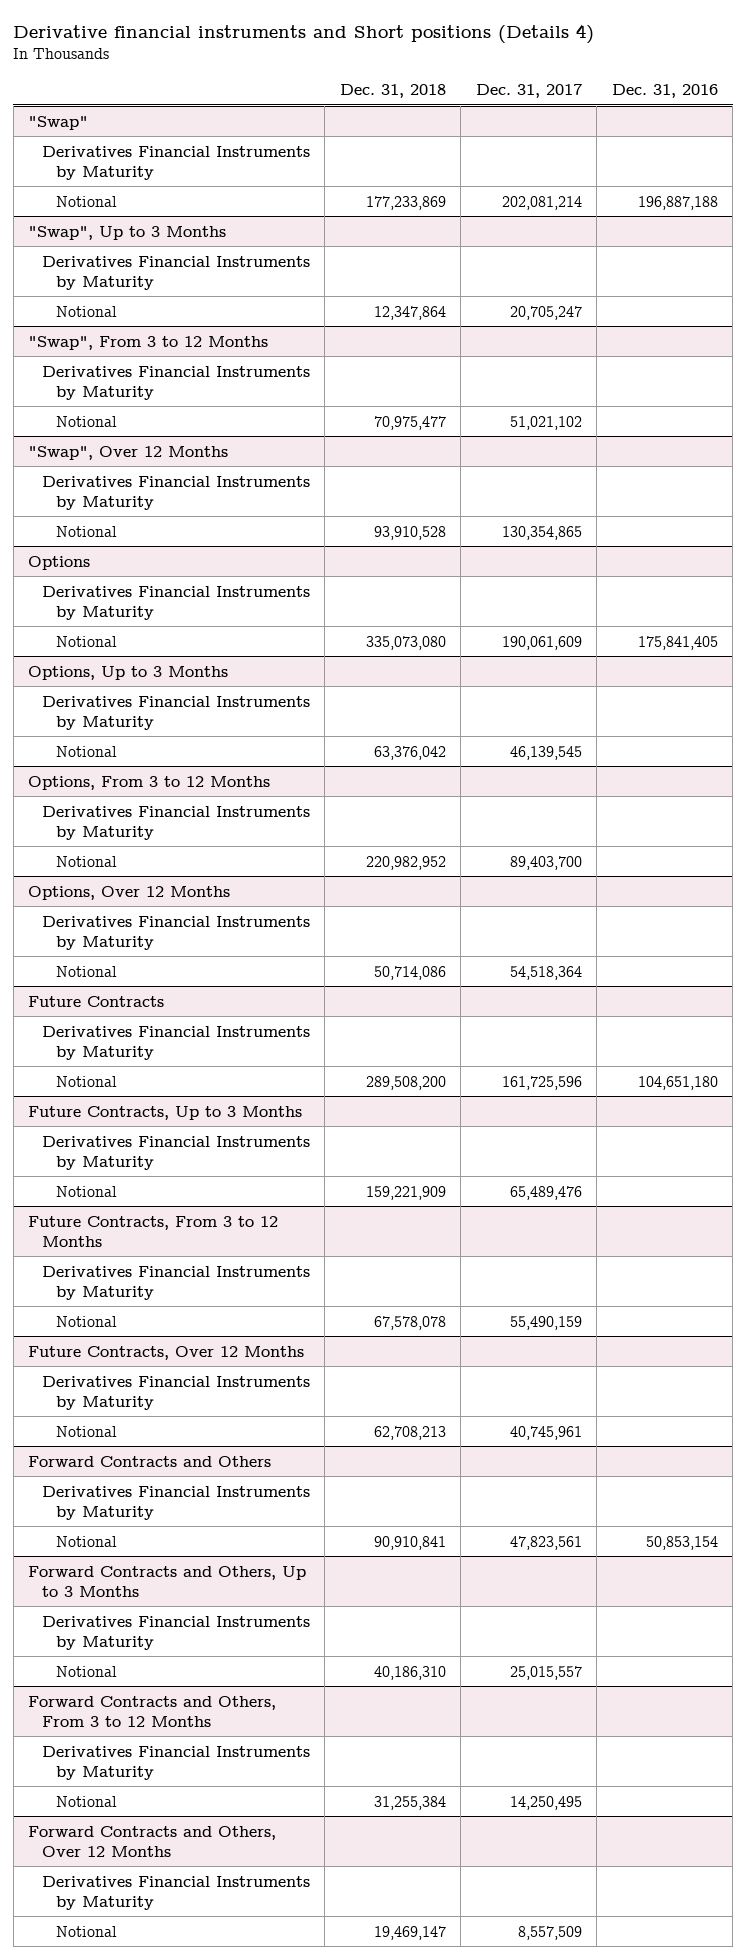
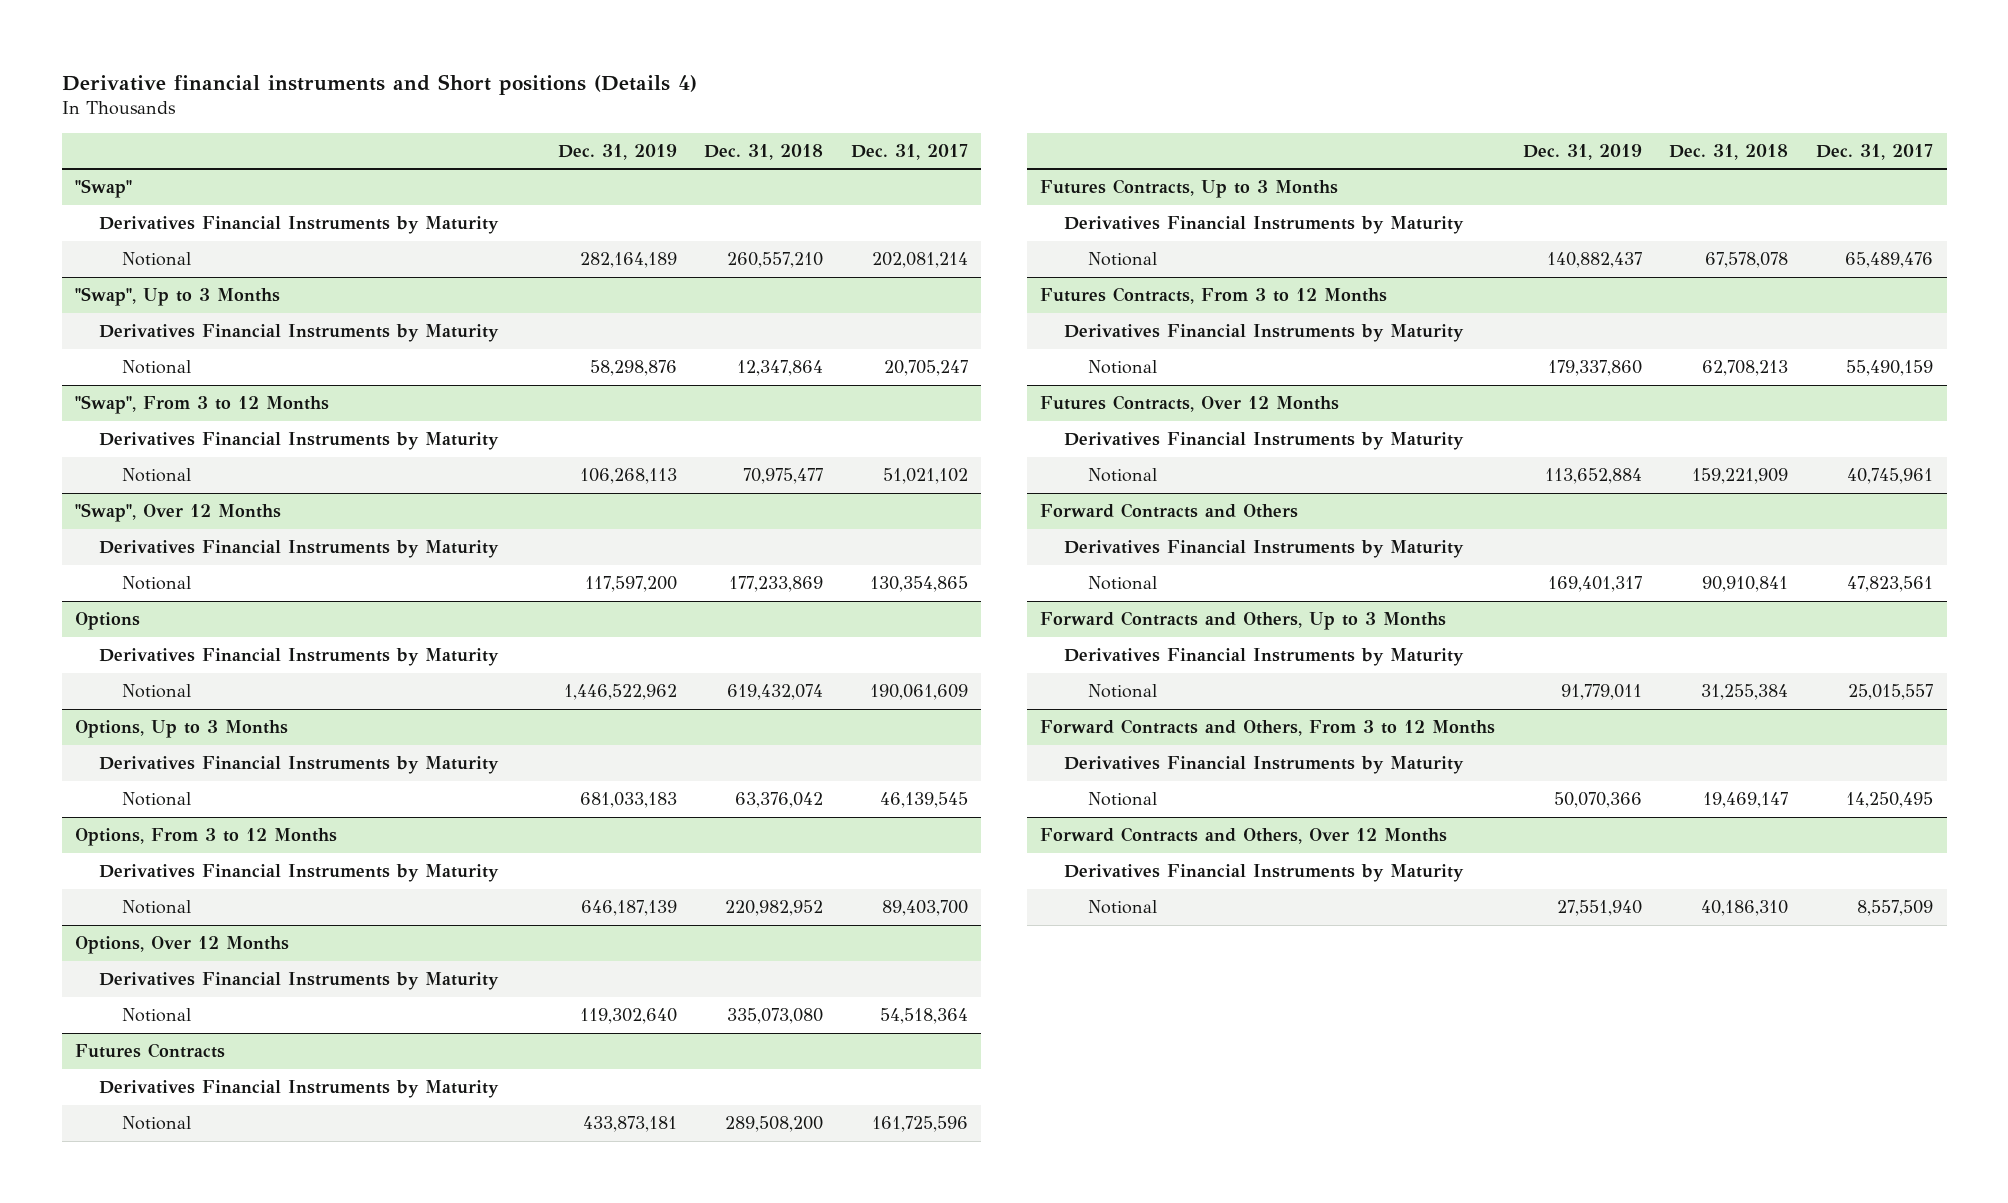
- | Dec. 31, 2018 | Dec. 31, 2017 | Dec. 31, 2016
+ | Dec. 31, 2019 | Dec. 31, 2018 | Dec. 31, 2017
@ "Swap"
- Notional | 177,233,869 | 202,081,214 | 196,887,188
+ Notional | 282,164,189 | 260,557,210 | 202,081,214
@ "Swap", Over 12 Months
- Notional | 93,910,528 | 130,354,865 |
+ Notional | 117,597,200 | 177,233,869 | 130,354,865
@ Options
- Notional | 335,073,080 | 190,061,609 | 175,841,405
+ Notional | 1,446,522,962 | 619,432,074 | 190,061,609
@ Options, Over 12 Months
- Notional | 50,714,086 | 54,518,364 |
- Future Contracts
@ Options, Over 12 Months
+ Notional | 119,302,640 | 335,073,080 | 54,518,364
+ Futures Contracts
- Future Contracts, Up to 3 Months
+ Futures Contracts, Up to 3 Months
- Notional | 159,221,909 | 65,489,476 |
- Future Contracts, From 3 to 12 Months
+ Notional | 140,882,437 | 67,578,078 | 65,489,476
+ Futures Contracts, From 3 to 12 Months
- Notional | 67,578,078 | 55,490,159 |
- Future Contracts, Over 12 Months
+ Notional | 179,337,860 | 62,708,213 | 55,490,159
+ Futures Contracts, Over 12 Months
- Notional | 62,708,213 | 40,745,961 |
+ Notional | 113,652,884 | 159,221,909 | 40,745,961
@ Forward Contracts and Others, Up to 3 Months
- Notional | 40,186,310 | 25,015,557 |
+ Notional | 91,779,011 | 31,255,384 | 25,015,557
@ Forward Contracts and Others, From 3 to 12 Months
- Notional | 31,255,384 | 14,250,495 |
+ Notional | 50,070,366 | 19,469,147 | 14,250,495
@ Forward Contracts and Others, Over 12 Months
- Notional | 19,469,147 | 8,557,509 |
+ Notional | 27,551,940 | 40,186,310 | 8,557,509

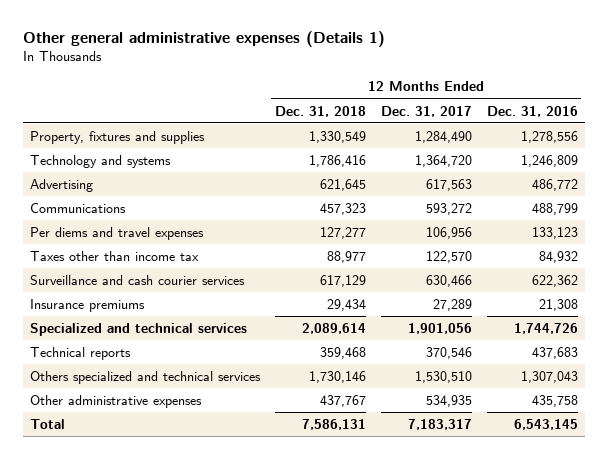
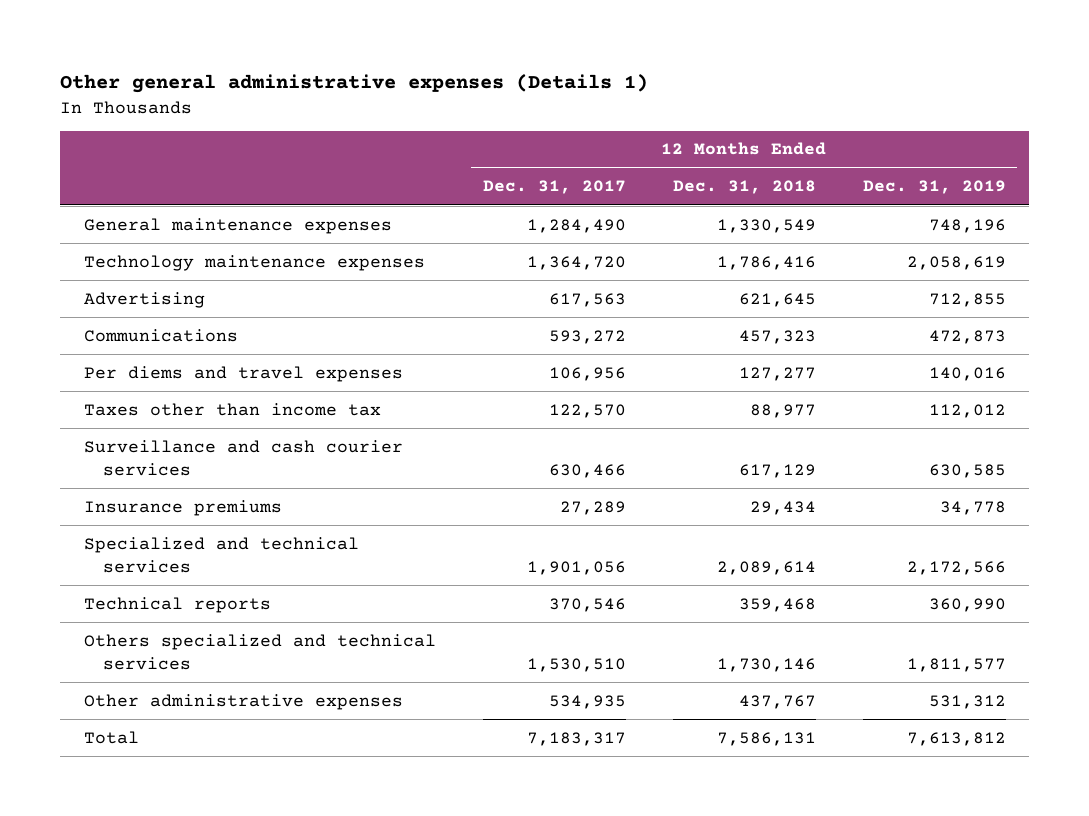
- | 12 Months Ended Dec. 31, 2018 | 12 Months Ended Dec. 31, 2017 | 12 Months Ended Dec. 31, 2016
+ | 12 Months Ended Dec. 31, 2017 | 12 Months Ended Dec. 31, 2018 | 12 Months Ended Dec. 31, 2019
- Property, fixtures and supplies | 1,330,549 | 1,284,490 | 1,278,556
- Technology and systems | 1,786,416 | 1,364,720 | 1,246,809
+ General maintenance expenses | 1,284,490 | 1,330,549 | 748,196
+ Technology maintenance expenses | 1,364,720 | 1,786,416 | 2,058,619

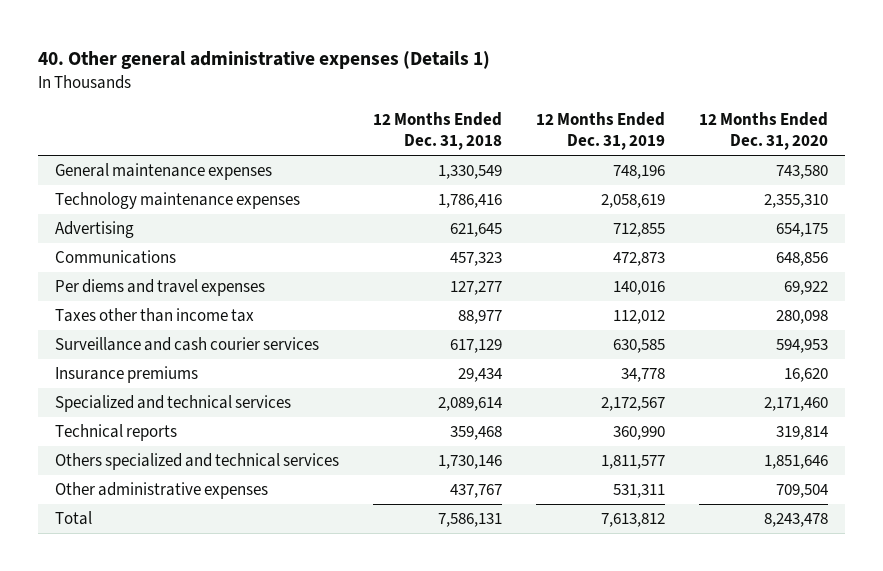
- Other general administrative expenses (Details 1)
+ 40. Other general administrative expenses (Details 1)
- | 12 Months Ended Dec. 31, 2017 | 12 Months Ended Dec. 31, 2018 | 12 Months Ended Dec. 31, 2019
+ | 12 Months Ended Dec. 31, 2018 | 12 Months Ended Dec. 31, 2019 | 12 Months Ended Dec. 31, 2020
- Specialized and technical services | 1,901,056 | 2,089,614 | 2,172,566
+ Specialized and technical services | 2,089,614 | 2,172,567 | 2,171,460
- Other administrative expenses | 534,935 | 437,767 | 531,312
+ Other administrative expenses | 437,767 | 531,311 | 709,504

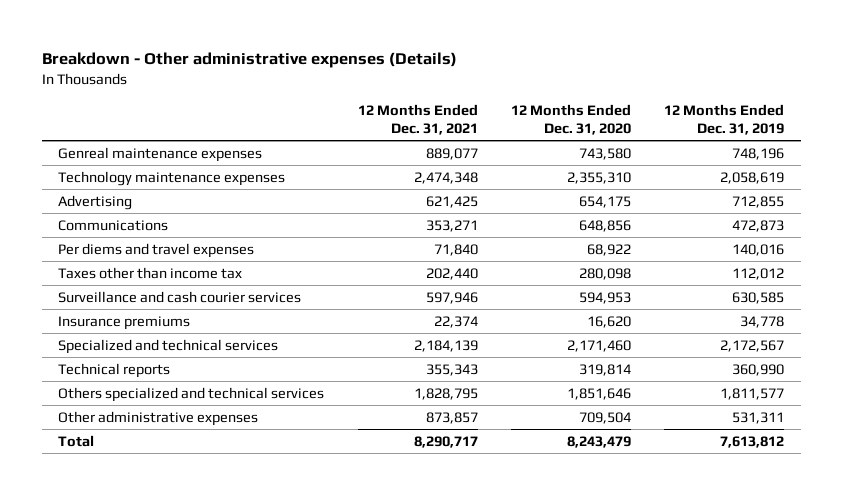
- 40. Other general administrative expenses (Details 1)
+ Breakdown - Other administrative expenses (Details)
- | 12 Months Ended Dec. 31, 2018 | 12 Months Ended Dec. 31, 2019 | 12 Months Ended Dec. 31, 2020
+ | 12 Months Ended Dec. 31, 2021 | 12 Months Ended Dec. 31, 2020 | 12 Months Ended Dec. 31, 2019
- General maintenance expenses | 1,330,549 | 748,196 | 743,580
+ Genreal maintenance expenses | 889,077 | 743,580 | 748,196
- Per diems and travel expenses | 127,277 | 140,016 | 69,922
+ Per diems and travel expenses | 71,840 | 68,922 | 140,016
- Total | 7,586,131 | 7,613,812 | 8,243,478
+ Total | 8,290,717 | 8,243,479 | 7,613,812

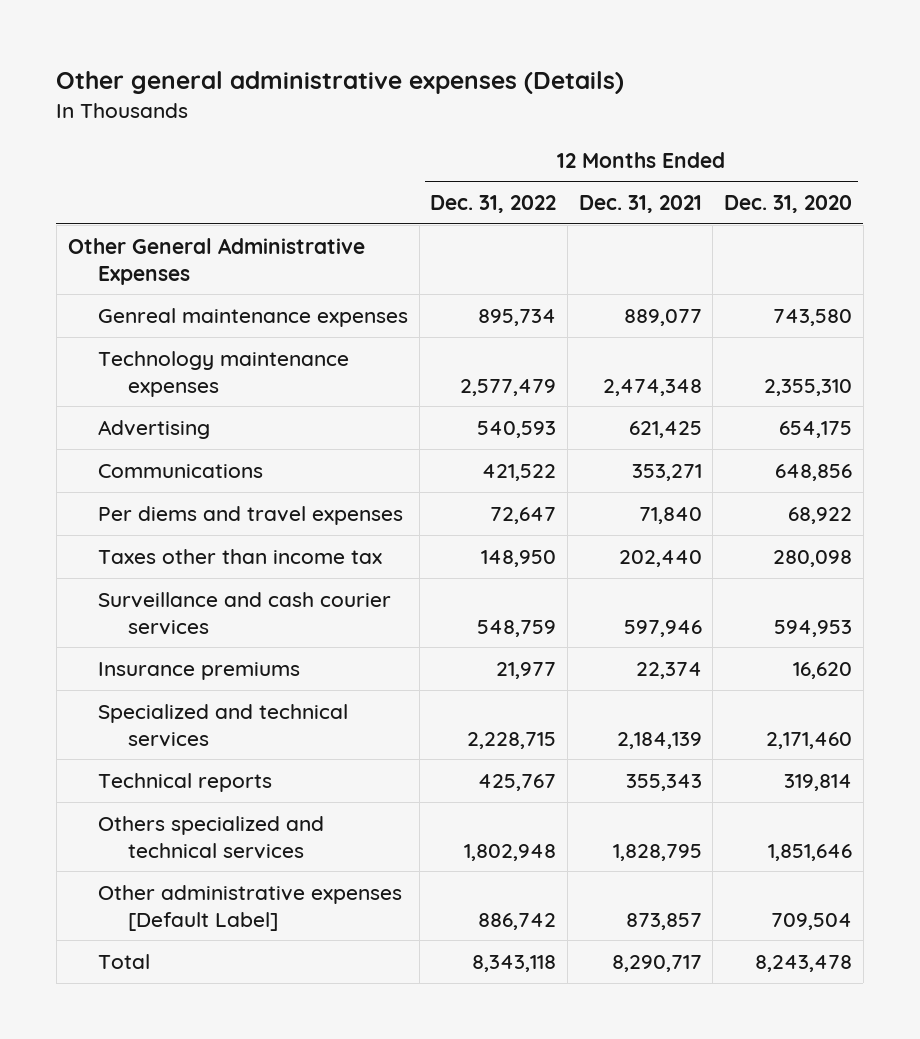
- Breakdown - Other administrative expenses (Details)
+ Other general administrative expenses (Details)
- | 12 Months Ended Dec. 31, 2021 | 12 Months Ended Dec. 31, 2020 | 12 Months Ended Dec. 31, 2019
+ | 12 Months Ended Dec. 31, 2022 | 12 Months Ended Dec. 31, 2021 | 12 Months Ended Dec. 31, 2020
+ Other General Administrative Expenses
- Other administrative expenses | 873,857 | 709,504 | 531,311
- Total | 8,290,717 | 8,243,479 | 7,613,812
+ Other administrative expenses [Default Label] | 886,742 | 873,857 | 709,504
+ Total | 8,343,118 | 8,290,717 | 8,243,478

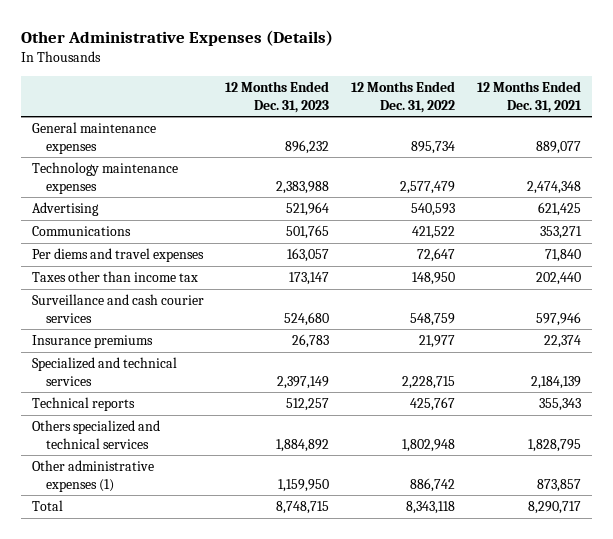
- Other general administrative expenses (Details)
+ Other Administrative Expenses (Details)
- | 12 Months Ended Dec. 31, 2022 | 12 Months Ended Dec. 31, 2021 | 12 Months Ended Dec. 31, 2020
+ | 12 Months Ended Dec. 31, 2023 | 12 Months Ended Dec. 31, 2022 | 12 Months Ended Dec. 31, 2021
- Other General Administrative Expenses
- Genreal maintenance expenses | 895,734 | 889,077 | 743,580
+ General maintenance expenses | 896,232 | 895,734 | 889,077
- Other administrative expenses [Default Label] | 886,742 | 873,857 | 709,504
+ Other administrative expenses (1) | 1,159,950 | 886,742 | 873,857

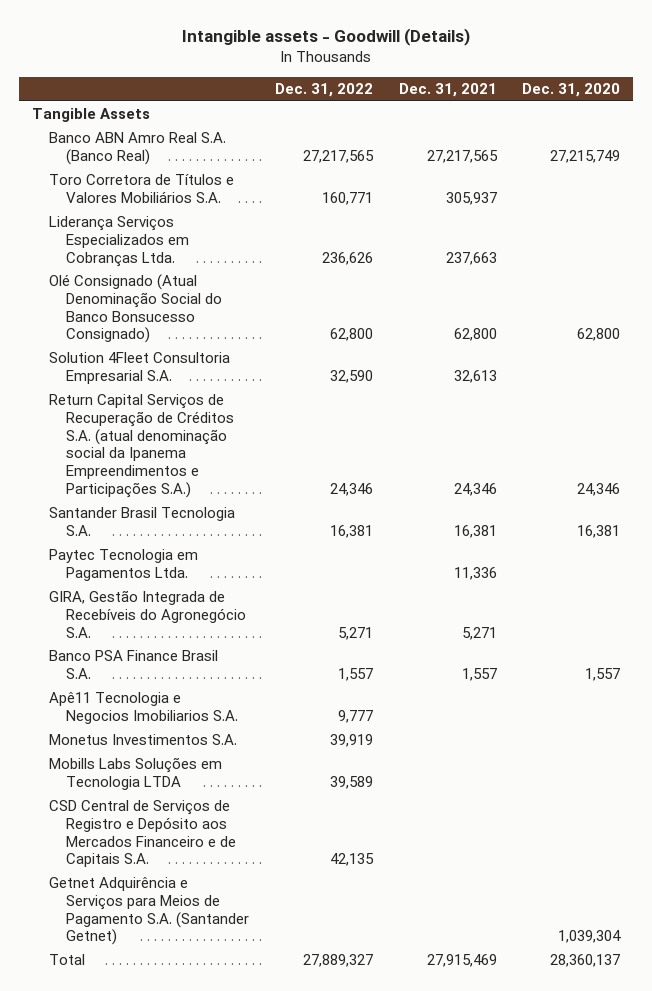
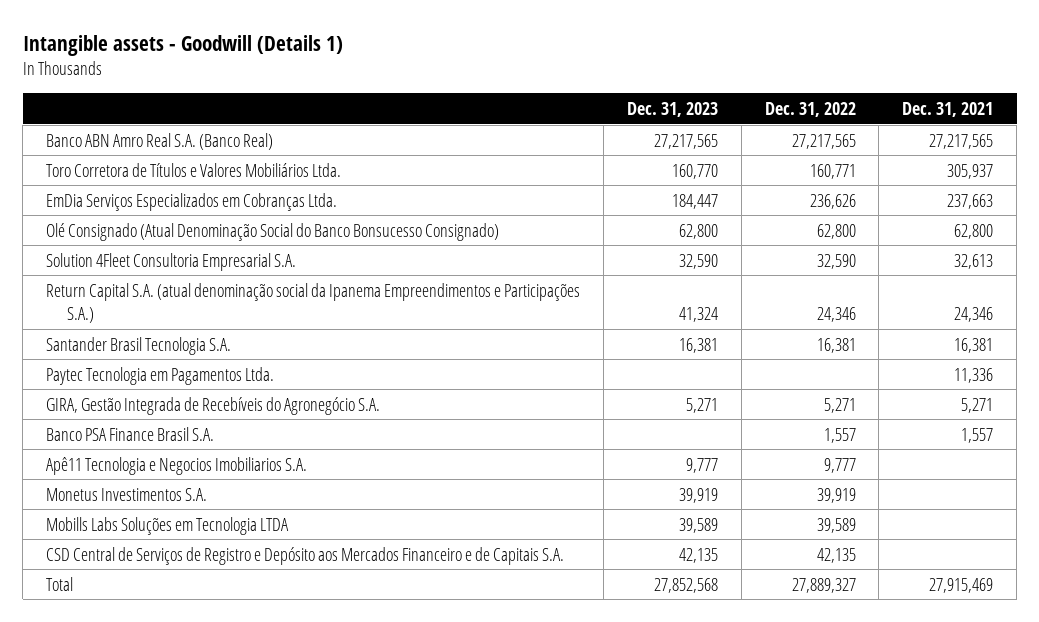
- Intangible assets - Goodwill (Details)
+ Intangible assets - Goodwill (Details 1)
- | Dec. 31, 2022 | Dec. 31, 2021 | Dec. 31, 2020
+ | Dec. 31, 2023 | Dec. 31, 2022 | Dec. 31, 2021
- Tangible Assets
- Toro Corretora de Títulos e Valores Mobiliários S.A. | 160,771 | 305,937 |
- Liderança Serviços Especializados em Cobranças Ltda. | 236,626 | 237,663 |
+ Toro Corretora de Títulos e Valores Mobiliários Ltda. | 160,770 | 160,771 | 305,937
+ EmDia Serviços Especializados em Cobranças Ltda. | 184,447 | 236,626 | 237,663
- Return Capital Serviços de Recuperação de Créditos S.A. (atual denominação social da Ipanema Empreendimentos e Participações S.A.) | 24,346 | 24,346 | 24,346
+ Return Capital S.A. (atual denominação social da Ipanema Empreendimentos e Participações S.A.) | 41,324 | 24,346 | 24,346
- Getnet Adquirência e Serviços para Meios de Pagamento S.A. (Santander Getnet) | | | 1,039,304

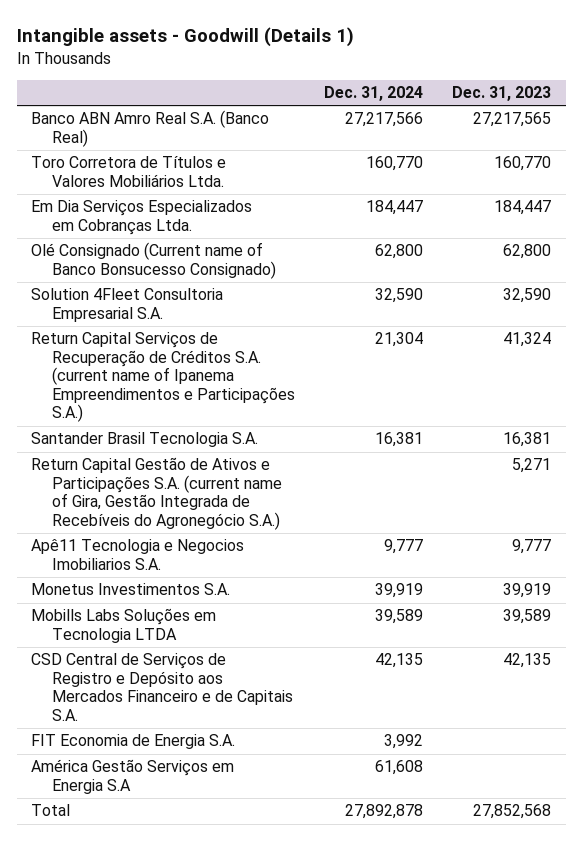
- | Dec. 31, 2023 | Dec. 31, 2022 | Dec. 31, 2021
+ | Dec. 31, 2024 | Dec. 31, 2023
- EmDia Serviços Especializados em Cobranças Ltda. | 184,447 | 236,626 | 237,663
- Olé Consignado (Atual Denominação Social do Banco Bonsucesso Consignado) | 62,800 | 62,800 | 62,800
+ Em Dia Serviços Especializados em Cobranças Ltda. | 184,447 | 184,447
+ Olé Consignado (Current name of Banco Bonsucesso Consignado) | 62,800 | 62,800
- Return Capital S.A. (atual denominação social da Ipanema Empreendimentos e Participações S.A.) | 41,324 | 24,346 | 24,346
+ Return Capital Serviços de Recuperação de Créditos S.A. (current name of Ipanema Empreendimentos e Participações S.A.) | 21,304 | 41,324
- Paytec Tecnologia em Pagamentos Ltda. | | | 11,336
- GIRA, Gestão Integrada de Recebíveis do Agronegócio S.A. | 5,271 | 5,271 | 5,271
- Banco PSA Finance Brasil S.A. | | 1,557 | 1,557
+ Return Capital Gestão de Ativos e Participações S.A. (current name of Gira, Gestão Integrada de Recebíveis do Agronegócio S.A.) | | 5,271
+ FIT Economia de Energia S.A. | 3,992 |
+ América Gestão Serviços em Energia S.A | 61,608 |

